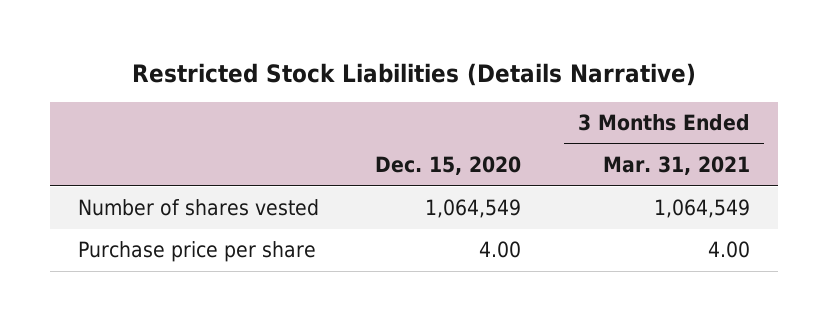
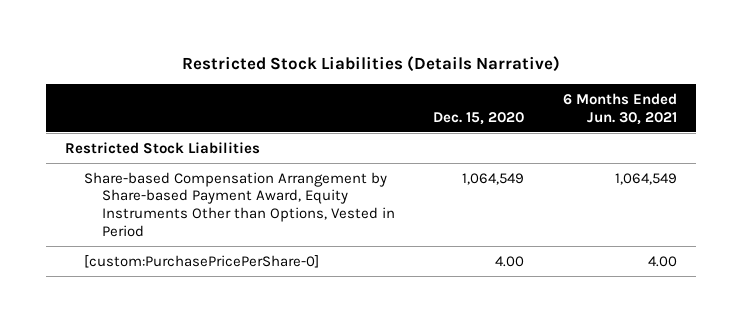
- | Dec. 15, 2020 | 3 Months Ended Mar. 31, 2021
+ | Dec. 15, 2020 | 6 Months Ended Jun. 30, 2021
- Number of shares vested | 1,064,549 | 1,064,549
- Purchase price per share | 4.00 | 4.00
+ Restricted Stock Liabilities
+ Share-based Compensation Arrangement by Share-based Payment Award, Equity Instruments Other than Options, Vested in Period | 1,064,549 | 1,064,549
+ [custom:PurchasePricePerShare-0] | 4.00 | 4.00

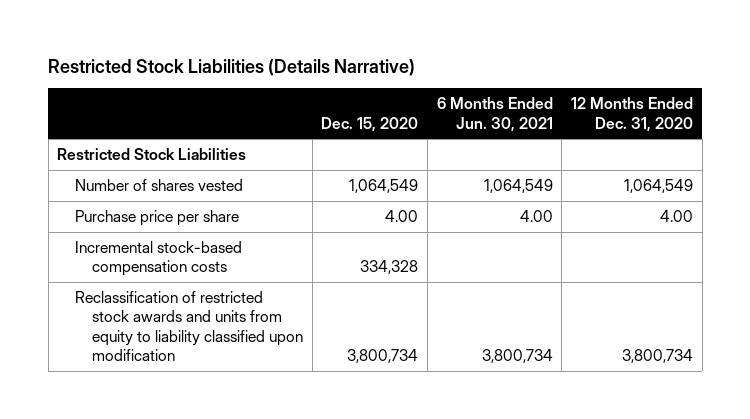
- | Dec. 15, 2020 | 6 Months Ended Jun. 30, 2021
+ | Dec. 15, 2020 | 6 Months Ended Jun. 30, 2021 | 12 Months Ended Dec. 31, 2020
- Share-based Compensation Arrangement by Share-based Payment Award, Equity Instruments Other than Options, Vested in Period | 1,064,549 | 1,064,549
- [custom:PurchasePricePerShare-0] | 4.00 | 4.00
+ Number of shares vested | 1,064,549 | 1,064,549 | 1,064,549
+ Purchase price per share | 4.00 | 4.00 | 4.00
+ Incremental stock-based compensation costs | 334,328 | |
+ Reclassification of restricted stock awards and units from equity to liability classified upon modification | 3,800,734 | 3,800,734 | 3,800,734

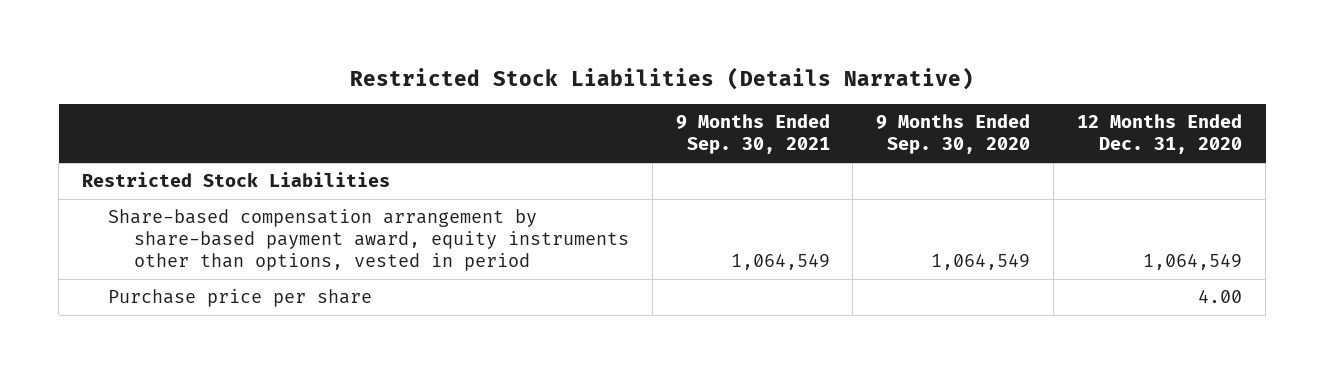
- | Dec. 15, 2020 | 6 Months Ended Jun. 30, 2021 | 12 Months Ended Dec. 31, 2020
+ | 9 Months Ended Sep. 30, 2021 | 9 Months Ended Sep. 30, 2020 | 12 Months Ended Dec. 31, 2020
- Number of shares vested | 1,064,549 | 1,064,549 | 1,064,549
+ Share-based compensation arrangement by share-based payment award, equity instruments other than options, vested in period | 1,064,549 | 1,064,549 | 1,064,549
- Incremental stock-based compensation costs | 334,328 | |
- Reclassification of restricted stock awards and units from equity to liability classified upon modification | 3,800,734 | 3,800,734 | 3,800,734

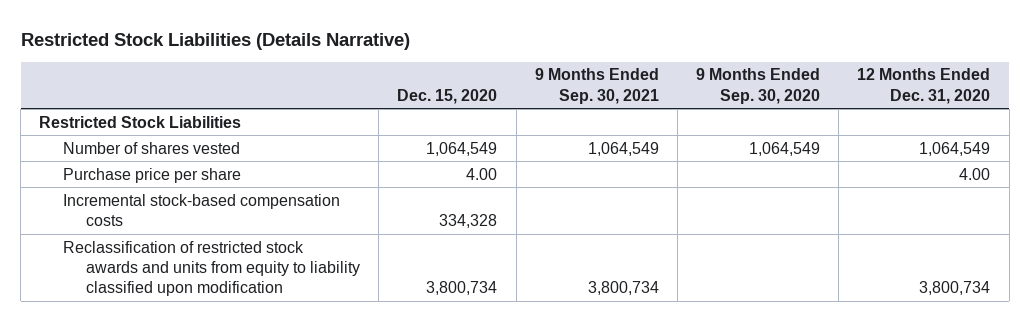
- | 9 Months Ended Sep. 30, 2021 | 9 Months Ended Sep. 30, 2020 | 12 Months Ended Dec. 31, 2020
+ | Dec. 15, 2020 | 9 Months Ended Sep. 30, 2021 | 9 Months Ended Sep. 30, 2020 | 12 Months Ended Dec. 31, 2020
- Share-based compensation arrangement by share-based payment award, equity instruments other than options, vested in period | 1,064,549 | 1,064,549 | 1,064,549
+ Number of shares vested | 1,064,549 | 1,064,549 | 1,064,549 | 1,064,549
+ Incremental stock-based compensation costs | 334,328 | | |
+ Reclassification of restricted stock awards and units from equity to liability classified upon modification | 3,800,734 | 3,800,734 | | 3,800,734

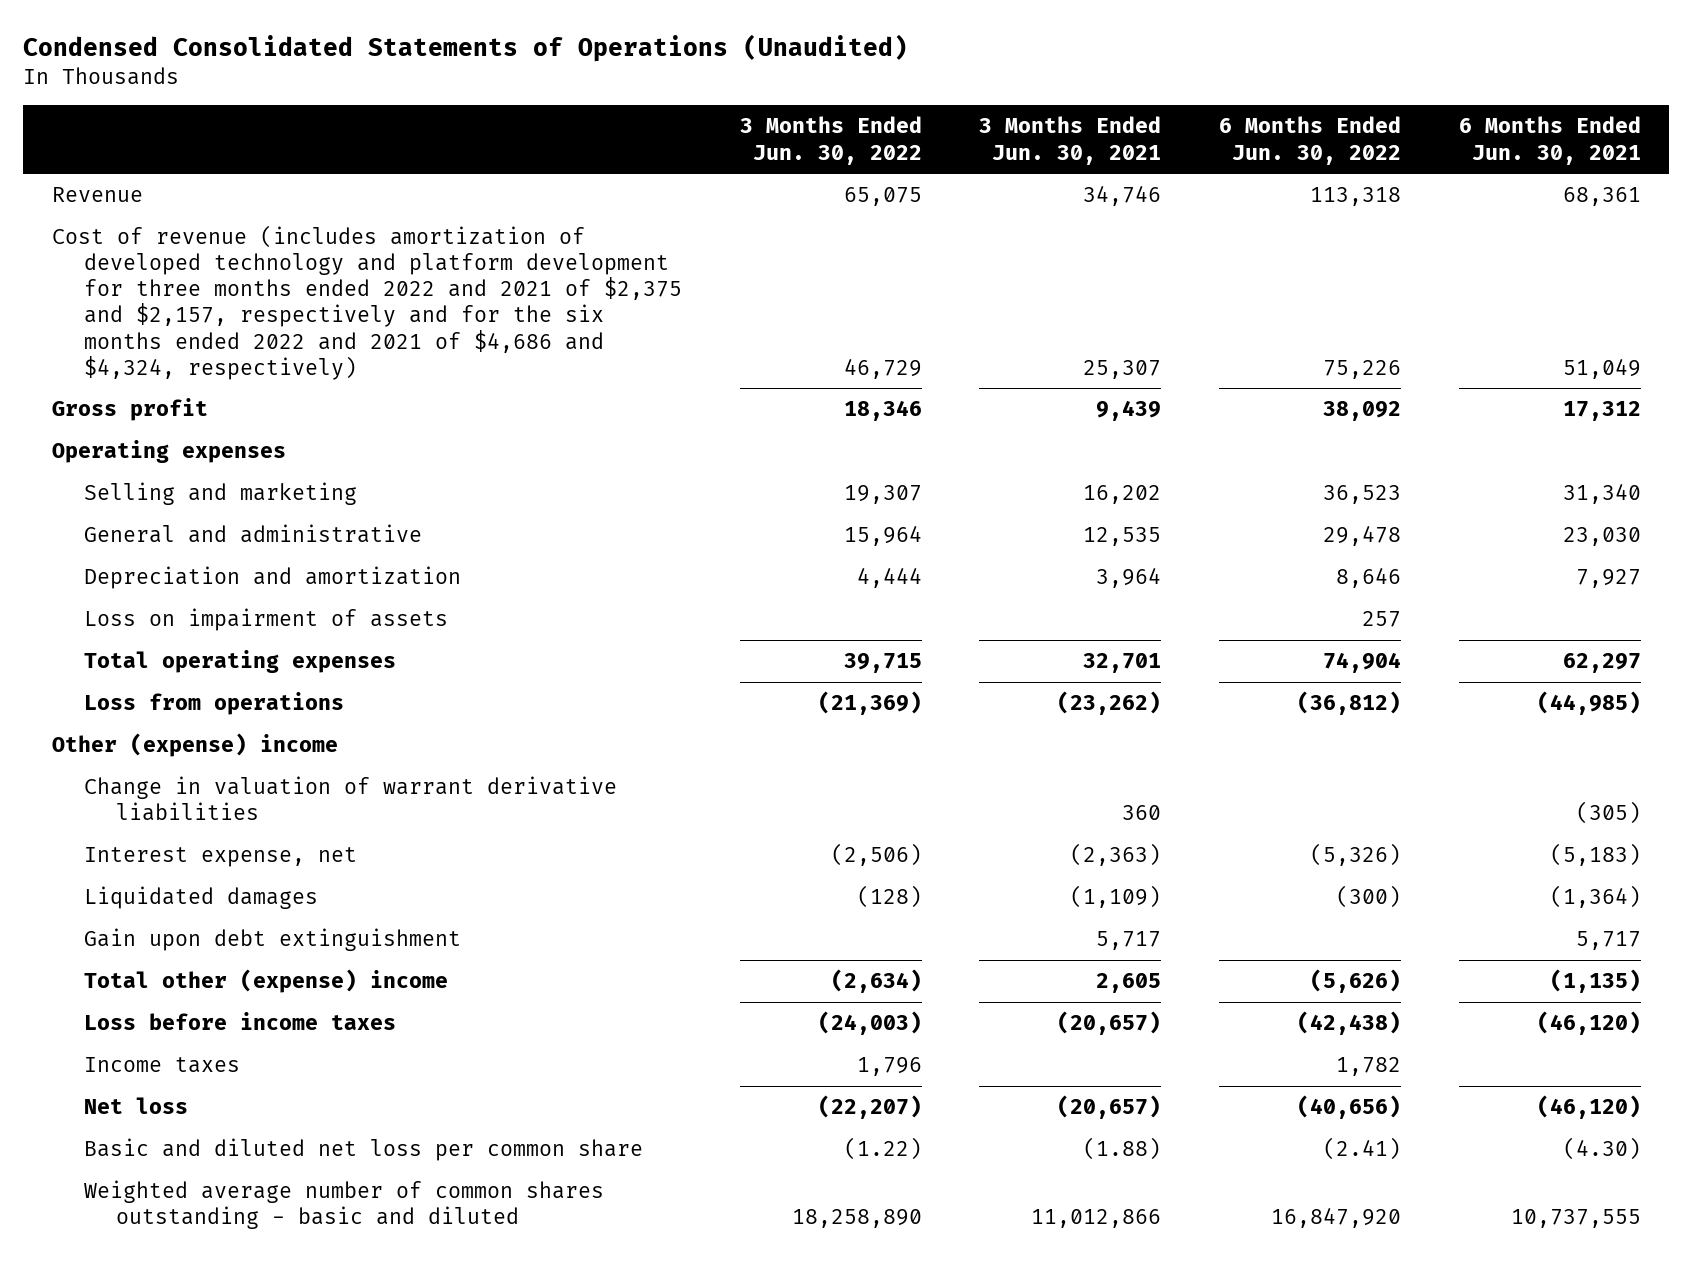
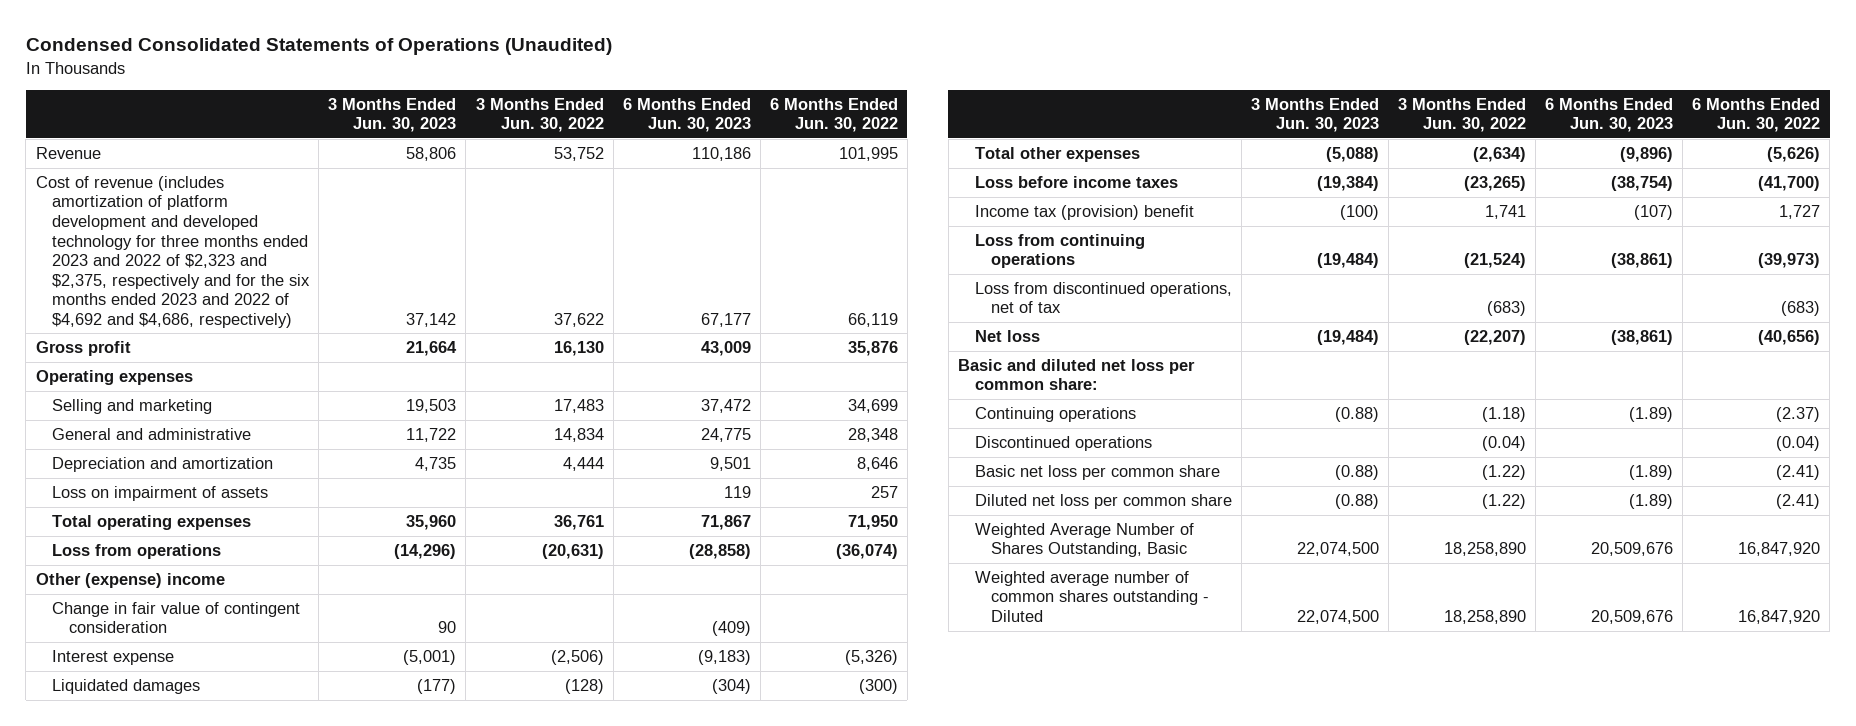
- | 3 Months Ended Jun. 30, 2022 | 3 Months Ended Jun. 30, 2021 | 6 Months Ended Jun. 30, 2022 | 6 Months Ended Jun. 30, 2021
+ | 3 Months Ended Jun. 30, 2023 | 3 Months Ended Jun. 30, 2022 | 6 Months Ended Jun. 30, 2023 | 6 Months Ended Jun. 30, 2022
- Revenue | 65,075 | 34,746 | 113,318 | 68,361
- Cost of revenue (includes amortization of developed technology and platform development for three months ended 2022 and 2021 of $2,375 and $2,157, respectively and for the six months ended 2022 and 2021 of $4,686 and $4,324, respectively) | 46,729 | 25,307 | 75,226 | 51,049
- Gross profit | 18,346 | 9,439 | 38,092 | 17,312
+ Revenue | 58,806 | 53,752 | 110,186 | 101,995
+ Cost of revenue (includes amortization of platform development and developed technology for three months ended 2023 and 2022 of $2,323 and $2,375, respectively and for the six months ended 2023 and 2022 of $4,692 and $4,686, respectively) | 37,142 | 37,622 | 67,177 | 66,119
+ Gross profit | 21,664 | 16,130 | 43,009 | 35,876
- Selling and marketing | 19,307 | 16,202 | 36,523 | 31,340
- General and administrative | 15,964 | 12,535 | 29,478 | 23,030
+ Selling and marketing | 19,503 | 17,483 | 37,472 | 34,699
+ General and administrative | 11,722 | 14,834 | 24,775 | 28,348
- Total operating expenses | 39,715 | 32,701 | 74,904 | 62,297
- Loss from operations | (21,369) | (23,262) | (36,812) | (44,985)
+ Total operating expenses | 35,960 | 36,761 | 71,867 | 71,950
+ Loss from operations | (14,296) | (20,631) | (28,858) | (36,074)
- Change in valuation of warrant derivative liabilities | | 360 | | (305)
- Interest expense, net | (2,506) | (2,363) | (5,326) | (5,183)
+ Change in fair value of contingent consideration | 90 | | (409) |
+ Interest expense | (5,001) | (2,506) | (9,183) | (5,326)
- Gain upon debt extinguishment | | 5,717 | | 5,717
- Total other (expense) income | (2,634) | 2,605 | (5,626) | (1,135)
- Loss before income taxes | (24,003) | (20,657) | (42,438) | (46,120)
- Income taxes | 1,796 | | 1,782 |
+ Total other expenses | (5,088) | (2,634) | (9,896) | (5,626)
+ Loss before income taxes | (19,384) | (23,265) | (38,754) | (41,700)
+ Income tax (provision) benefit | (100) | 1,741 | (107) | 1,727
+ Loss from continuing operations | (19,484) | (21,524) | (38,861) | (39,973)
+ Loss from discontinued operations, net of tax | | (683) | | (683)
- Basic and diluted net loss per common share | (1.22) | (1.88) | (2.41) | (4.30)
- Weighted average number of common shares outstanding - basic and diluted | 18,258,890 | 11,012,866 | 16,847,920 | 10,737,555
+ Basic and diluted net loss per common share:
+ Continuing operations | (0.88) | (1.18) | (1.89) | (2.37)
+ Discontinued operations | | (0.04) | | (0.04)
+ Basic net loss per common share | (0.88) | (1.22) | (1.89) | (2.41)
+ Diluted net loss per common share | (0.88) | (1.22) | (1.89) | (2.41)
+ Weighted Average Number of Shares Outstanding, Basic | 22,074,500 | 18,258,890 | 20,509,676 | 16,847,920
+ Weighted average number of common shares outstanding - Diluted | 22,074,500 | 18,258,890 | 20,509,676 | 16,847,920

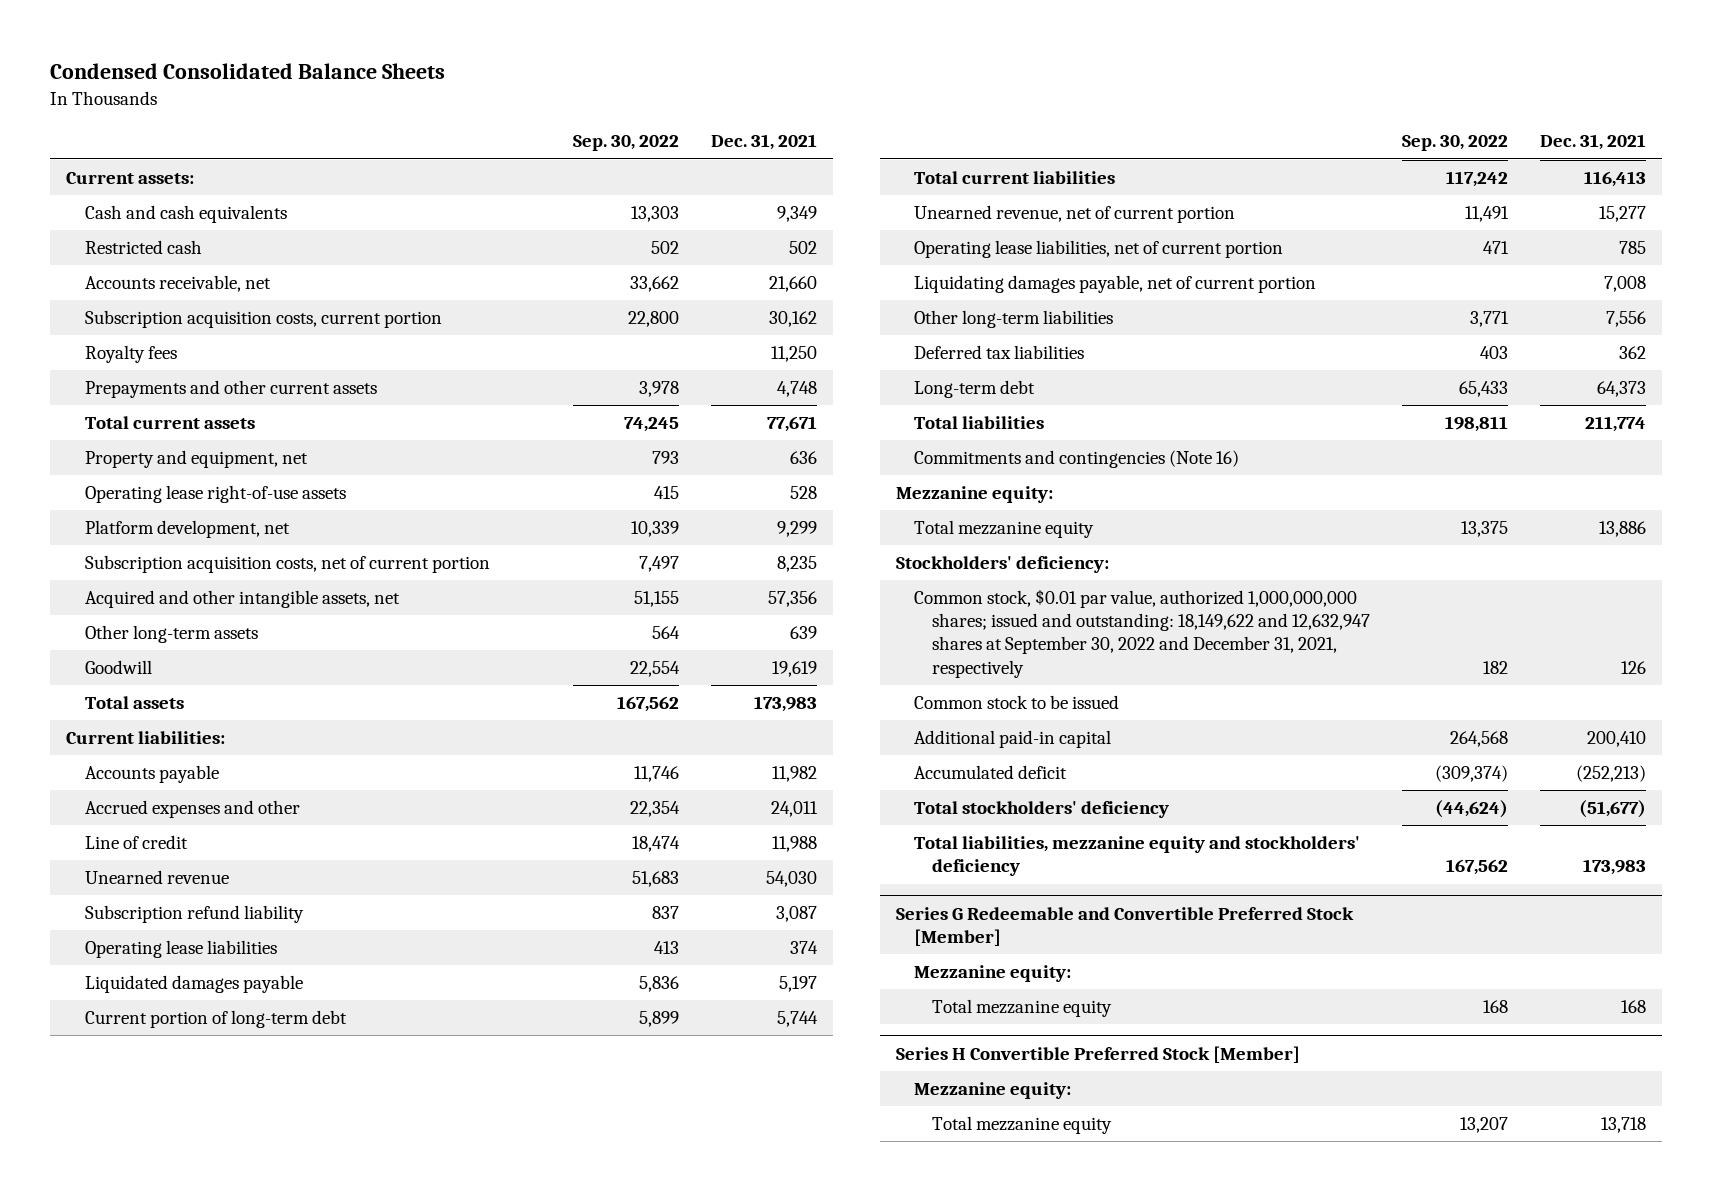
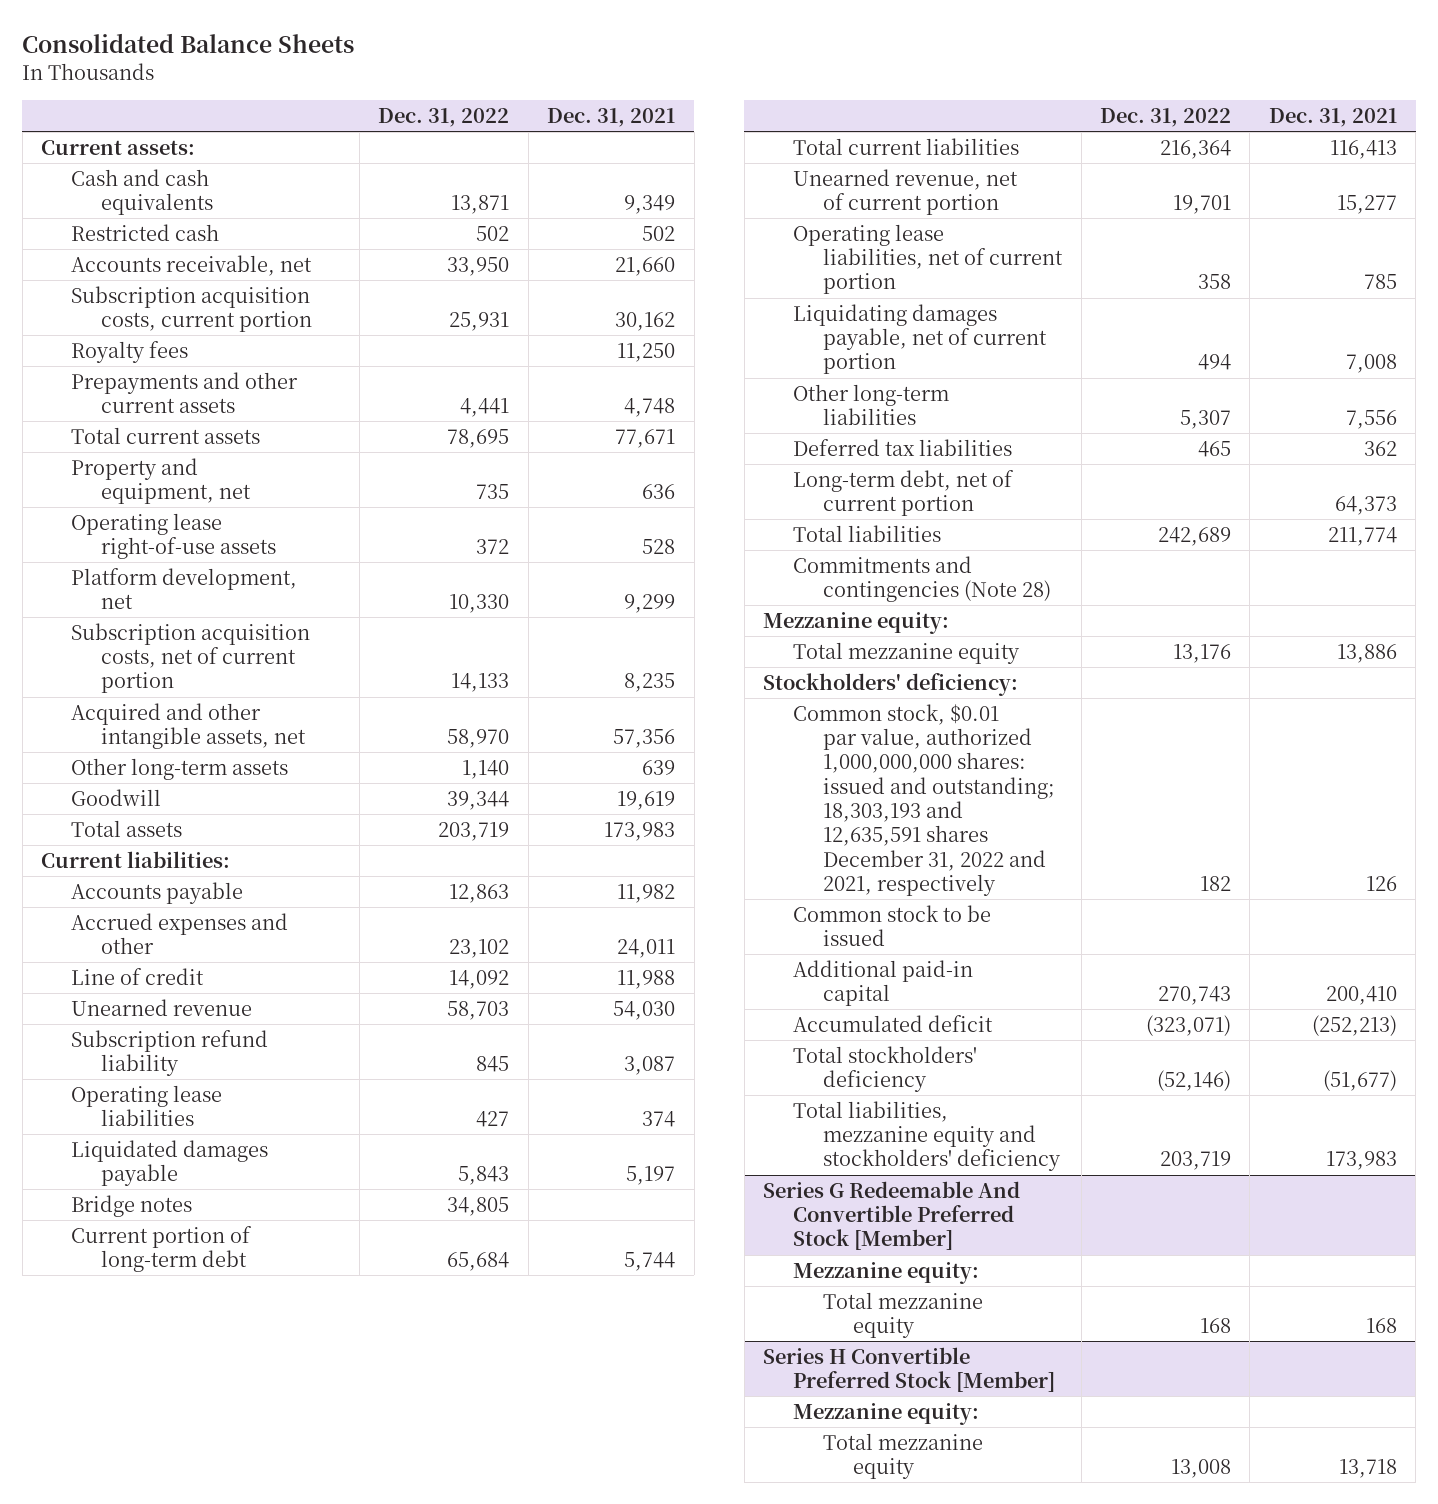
- Condensed Consolidated Balance Sheets
+ Consolidated Balance Sheets
- | Sep. 30, 2022 | Dec. 31, 2021
+ | Dec. 31, 2022 | Dec. 31, 2021
+ Bridge notes | 34,805 |
- Long-term debt | 65,433 | 64,373
+ Long-term debt, net of current portion | | 64,373
- Commitments and contingencies (Note 16)
+ Commitments and contingencies (Note 28)
- Common stock, $0.01 par value, authorized 1,000,000,000 shares; issued and outstanding: 18,149,622 and 12,632,947 shares at September 30, 2022 and December 31, 2021, respectively | 182 | 126
+ Common stock, $0.01 par value, authorized 1,000,000,000 shares: issued and outstanding; 18,303,193 and 12,635,591 shares December 31, 2022 and 2021, respectively | 182 | 126
- Series G Redeemable and Convertible Preferred Stock [Member]
+ Series G Redeemable And Convertible Preferred Stock [Member]

